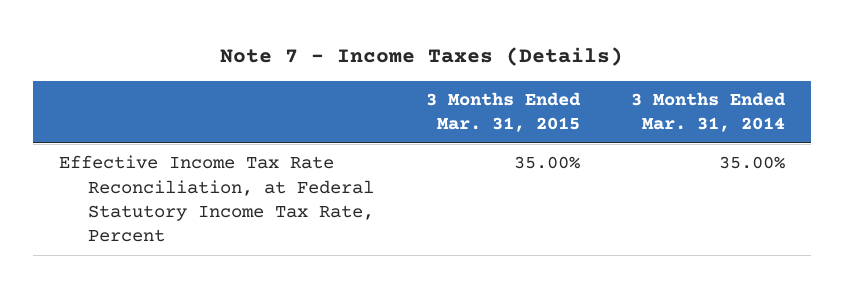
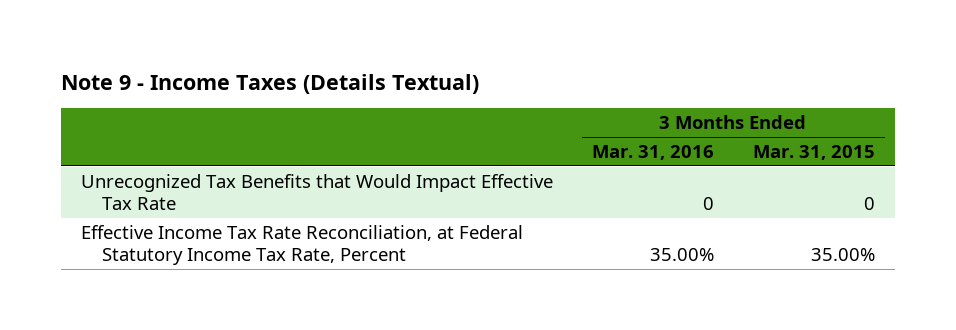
- Note 7 - Income Taxes (Details)
+ Note 9 - Income Taxes (Details Textual)
- | 3 Months Ended Mar. 31, 2015 | 3 Months Ended Mar. 31, 2014
+ | 3 Months Ended Mar. 31, 2016 | 3 Months Ended Mar. 31, 2015
+ Unrecognized Tax Benefits that Would Impact Effective Tax Rate | 0 | 0

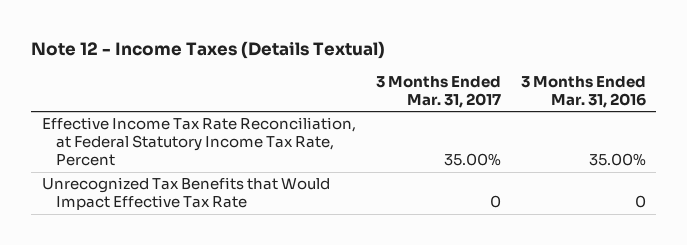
- Note 9 - Income Taxes (Details Textual)
+ Note 12 - Income Taxes (Details Textual)
- | 3 Months Ended Mar. 31, 2016 | 3 Months Ended Mar. 31, 2015
+ | 3 Months Ended Mar. 31, 2017 | 3 Months Ended Mar. 31, 2016
moved down: Unrecognized Tax Benefits that Would Impact Effective Tax Rate | 0 | 0

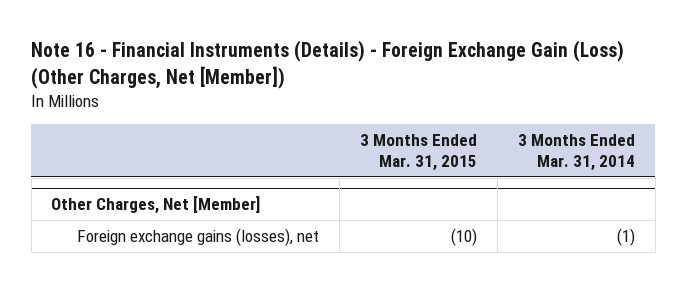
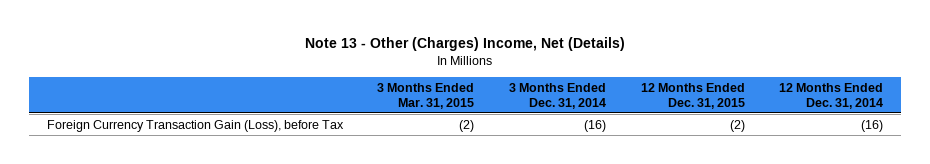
- Note 16 - Financial Instruments (Details) - Foreign Exchange Gain (Loss) (Other Charges, Net [Member])
+ Note 13 - Other (Charges) Income, Net (Details)
- | 3 Months Ended Mar. 31, 2015 | 3 Months Ended Mar. 31, 2014
+ | 3 Months Ended Mar. 31, 2015 | 3 Months Ended Dec. 31, 2014 | 12 Months Ended Dec. 31, 2015 | 12 Months Ended Dec. 31, 2014
- Other Charges, Net [Member]
- Foreign exchange gains (losses), net | (10) | (1)
+ Foreign Currency Transaction Gain (Loss), before Tax | (2) | (16) | (2) | (16)

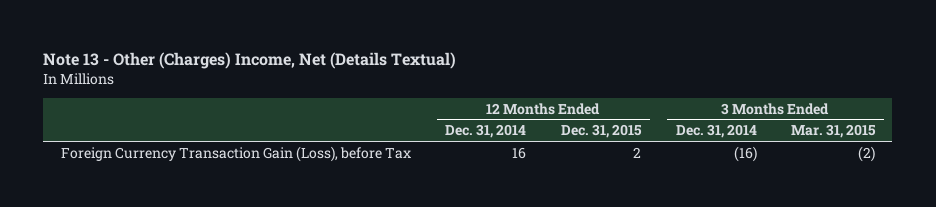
- Note 13 - Other (Charges) Income, Net (Details)
+ Note 13 - Other (Charges) Income, Net (Details Textual)
- | 3 Months Ended Mar. 31, 2015 | 3 Months Ended Dec. 31, 2014 | 12 Months Ended Dec. 31, 2015 | 12 Months Ended Dec. 31, 2014
+ | 12 Months Ended Dec. 31, 2014 | 12 Months Ended Dec. 31, 2015 | 3 Months Ended Dec. 31, 2014 | 3 Months Ended Mar. 31, 2015
- Foreign Currency Transaction Gain (Loss), before Tax | (2) | (16) | (2) | (16)
+ Foreign Currency Transaction Gain (Loss), before Tax | 16 | 2 | (16) | (2)

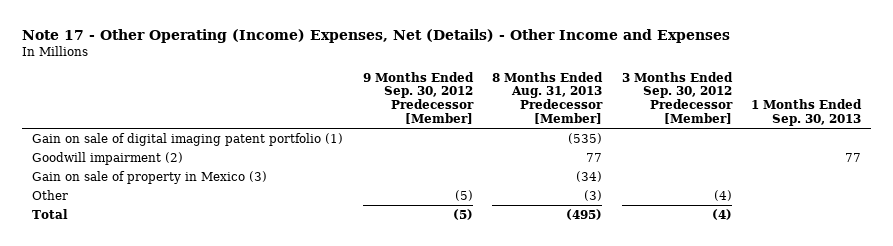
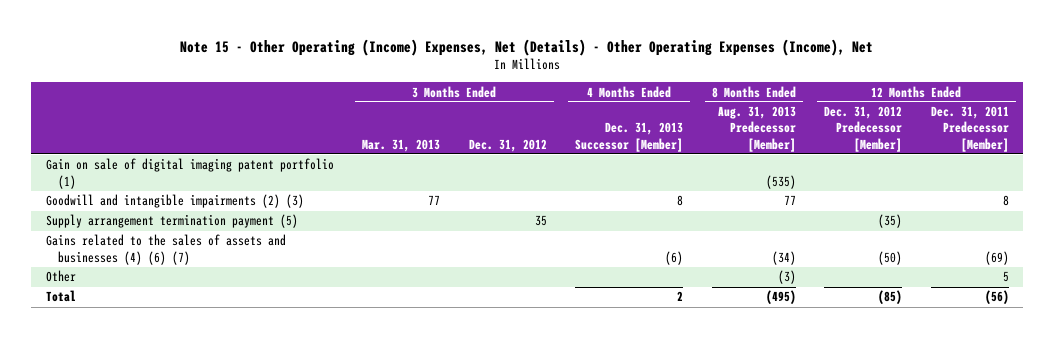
- Note 17 - Other Operating (Income) Expenses, Net (Details) - Other Income and Expenses
+ Note 15 - Other Operating (Income) Expenses, Net (Details) - Other Operating Expenses (Income), Net
- | 9 Months Ended Sep. 30, 2012 Predecessor [Member] | 8 Months Ended Aug. 31, 2013 Predecessor [Member] | 3 Months Ended Sep. 30, 2012 Predecessor [Member] | 1 Months Ended Sep. 30, 2013
+ | 3 Months Ended Mar. 31, 2013 | 3 Months Ended Dec. 31, 2012 | 4 Months Ended Dec. 31, 2013 Successor [Member] | 8 Months Ended Aug. 31, 2013 Predecessor [Member] | 12 Months Ended Dec. 31, 2012 Predecessor [Member] | 12 Months Ended Dec. 31, 2011 Predecessor [Member]
- Goodwill impairment (2) | | 77 | | 77
- Gain on sale of property in Mexico (3) | | (34) | |
+ Goodwill and intangible impairments (2) (3) | 77 | | 8 | 77 | | 8
+ Supply arrangement termination payment (5) | | 35 | | | (35) |
+ Gains related to the sales of assets and businesses (4) (6) (7) | | | (6) | (34) | (50) | (69)

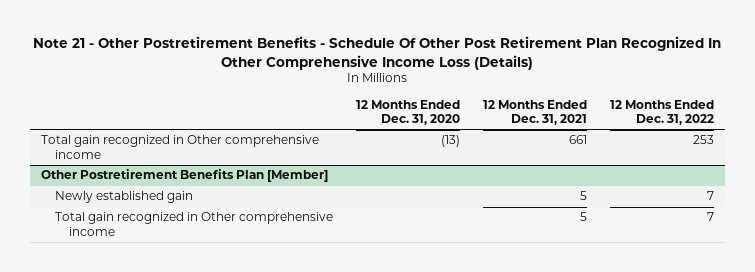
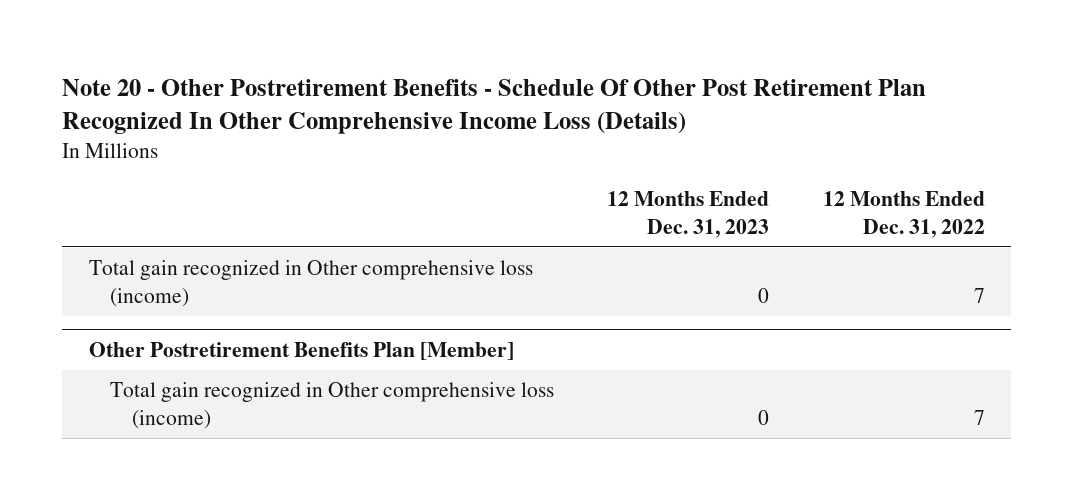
- Note 21 - Other Postretirement Benefits - Schedule Of Other Post Retirement Plan Recognized In Other Comprehensive Income Loss (Details)
+ Note 20 - Other Postretirement Benefits - Schedule Of Other Post Retirement Plan Recognized In Other Comprehensive Income Loss (Details)
- | 12 Months Ended Dec. 31, 2020 | 12 Months Ended Dec. 31, 2021 | 12 Months Ended Dec. 31, 2022
+ | 12 Months Ended Dec. 31, 2023 | 12 Months Ended Dec. 31, 2022
- Total gain recognized in Other comprehensive income | (13) | 661 | 253
+ Total gain recognized in Other comprehensive loss (income) | 0 | 7
@ Other Postretirement Benefits Plan [Member]
- Newly established gain | | 5 | 7
- Total gain recognized in Other comprehensive income | | 5 | 7
+ Total gain recognized in Other comprehensive loss (income) | 0 | 7

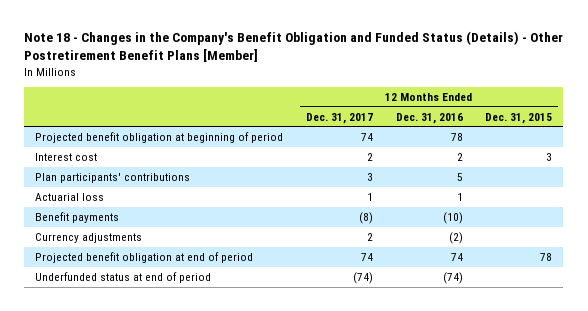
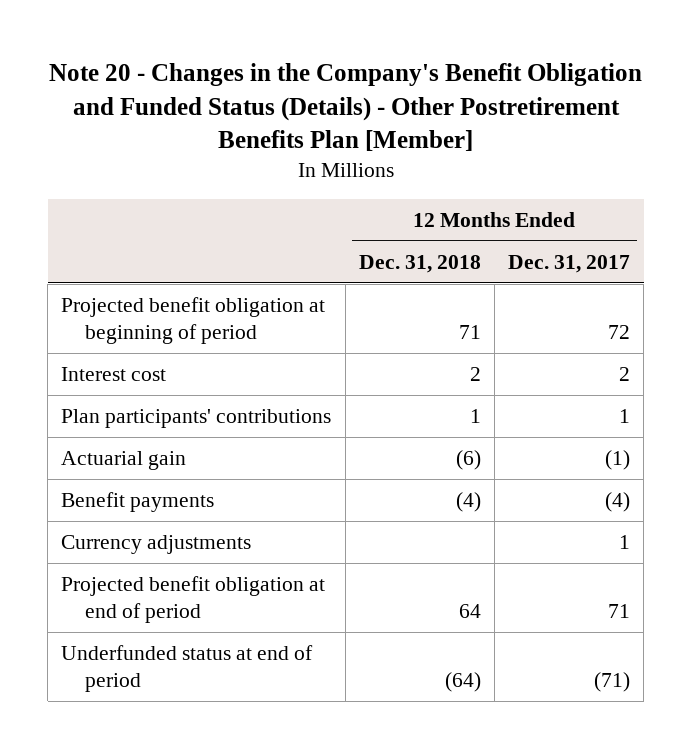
- Note 18 - Changes in the Company's Benefit Obligation and Funded Status (Details) - Other Postretirement Benefit Plans [Member]
+ Note 20 - Changes in the Company's Benefit Obligation and Funded Status (Details) - Other Postretirement Benefits Plan [Member]
- | 12 Months Ended Dec. 31, 2017 | 12 Months Ended Dec. 31, 2016 | 12 Months Ended Dec. 31, 2015
+ | 12 Months Ended Dec. 31, 2018 | 12 Months Ended Dec. 31, 2017
- Projected benefit obligation at beginning of period | 74 | 78 |
+ Projected benefit obligation at beginning of period | 71 | 72
- Plan participants' contributions | 3 | 5 |
- Actuarial loss | 1 | 1 |
- Benefit payments | (8) | (10) |
- Currency adjustments | 2 | (2) |
- Projected benefit obligation at end of period | 74 | 74 | 78
- Underfunded status at end of period | (74) | (74) |
+ Plan participants' contributions | 1 | 1
+ Actuarial gain | (6) | (1)
+ Benefit payments | (4) | (4)
+ Currency adjustments | | 1
+ Projected benefit obligation at end of period | 64 | 71
+ Underfunded status at end of period | (64) | (71)

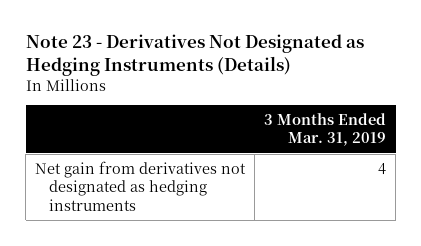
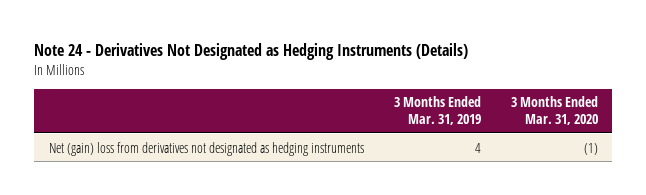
- Note 23 - Derivatives Not Designated as Hedging Instruments (Details)
+ Note 24 - Derivatives Not Designated as Hedging Instruments (Details)
- | 3 Months Ended Mar. 31, 2019
+ | 3 Months Ended Mar. 31, 2019 | 3 Months Ended Mar. 31, 2020
- Net gain from derivatives not designated as hedging instruments | 4
+ Net (gain) loss from derivatives not designated as hedging instruments | 4 | (1)

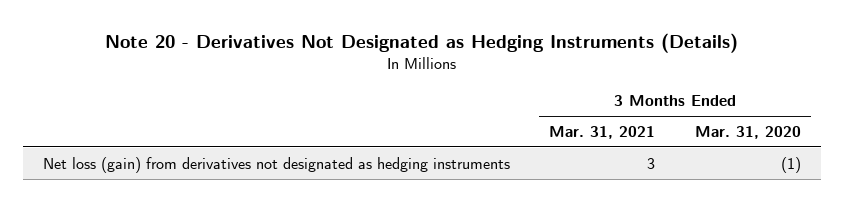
- Note 24 - Derivatives Not Designated as Hedging Instruments (Details)
+ Note 20 - Derivatives Not Designated as Hedging Instruments (Details)
- | 3 Months Ended Mar. 31, 2019 | 3 Months Ended Mar. 31, 2020
+ | 3 Months Ended Mar. 31, 2021 | 3 Months Ended Mar. 31, 2020
- Net (gain) loss from derivatives not designated as hedging instruments | 4 | (1)
+ Net loss (gain) from derivatives not designated as hedging instruments | 3 | (1)

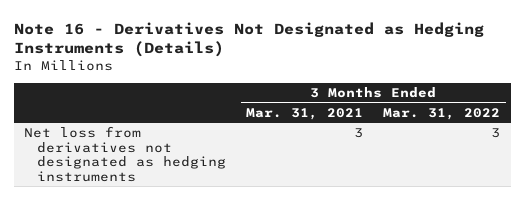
- Note 20 - Derivatives Not Designated as Hedging Instruments (Details)
+ Note 16 - Derivatives Not Designated as Hedging Instruments (Details)
- | 3 Months Ended Mar. 31, 2021 | 3 Months Ended Mar. 31, 2020
+ | 3 Months Ended Mar. 31, 2021 | 3 Months Ended Mar. 31, 2022
- Net loss (gain) from derivatives not designated as hedging instruments | 3 | (1)
+ Net loss from derivatives not designated as hedging instruments | 3 | 3

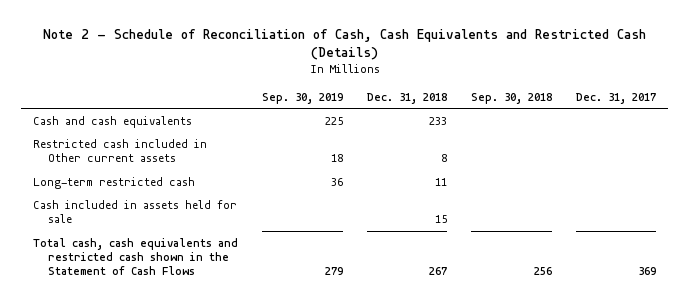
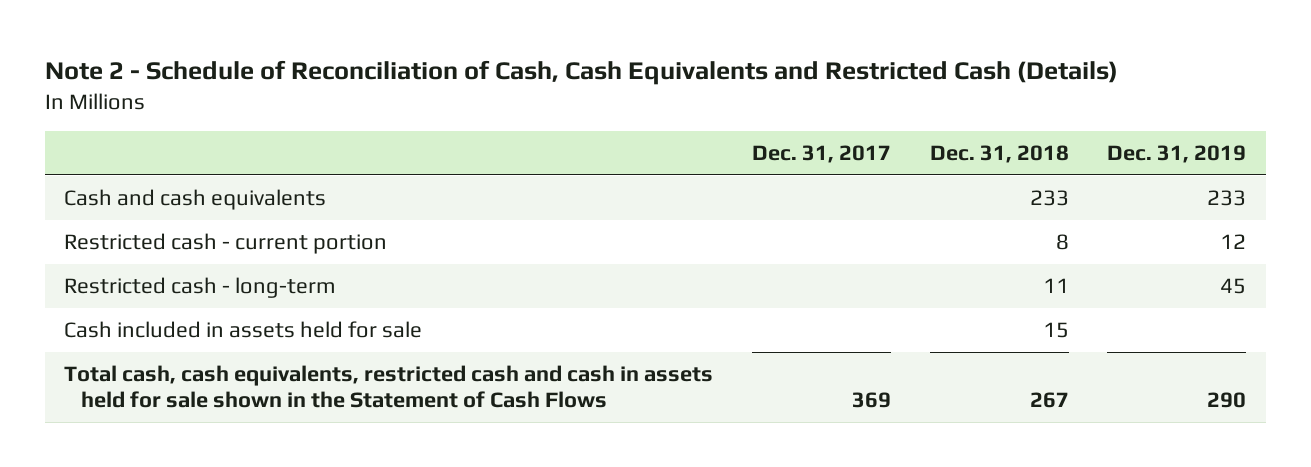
- | Sep. 30, 2019 | Dec. 31, 2018 | Sep. 30, 2018 | Dec. 31, 2017
+ | Dec. 31, 2017 | Dec. 31, 2018 | Dec. 31, 2019
- Restricted cash included in Other current assets | 18 | 8 | |
- Long-term restricted cash | 36 | 11 | |
+ Restricted cash - current portion | | 8 | 12
+ Restricted cash - long-term | | 11 | 45
- Total cash, cash equivalents and restricted cash shown in the Statement of Cash Flows | 279 | 267 | 256 | 369
+ Total cash, cash equivalents, restricted cash and cash in assets held for sale shown in the Statement of Cash Flows | 369 | 267 | 290

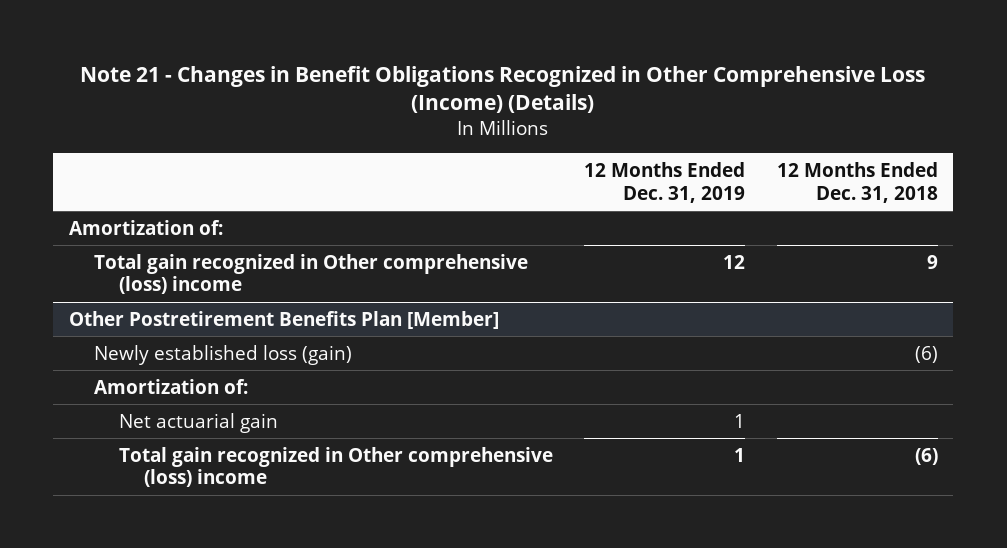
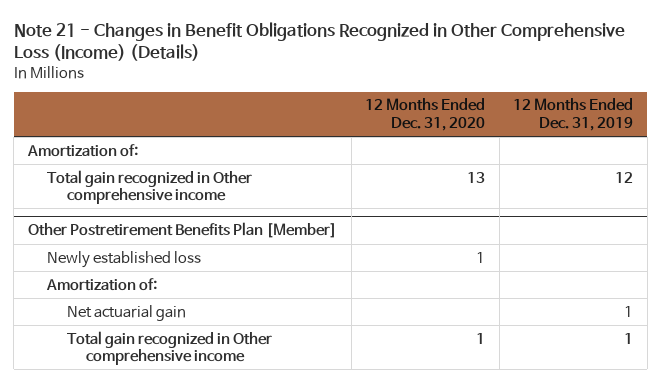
- | 12 Months Ended Dec. 31, 2019 | 12 Months Ended Dec. 31, 2018
+ | 12 Months Ended Dec. 31, 2020 | 12 Months Ended Dec. 31, 2019
- Total gain recognized in Other comprehensive (loss) income | 12 | 9
+ Total gain recognized in Other comprehensive income | 13 | 12
@ Other Postretirement Benefits Plan [Member]
- Newly established loss (gain) | | (6)
+ Newly established loss | 1 |
- Total gain recognized in Other comprehensive (loss) income | 1 | (6)
+ Total gain recognized in Other comprehensive income | 1 | 1

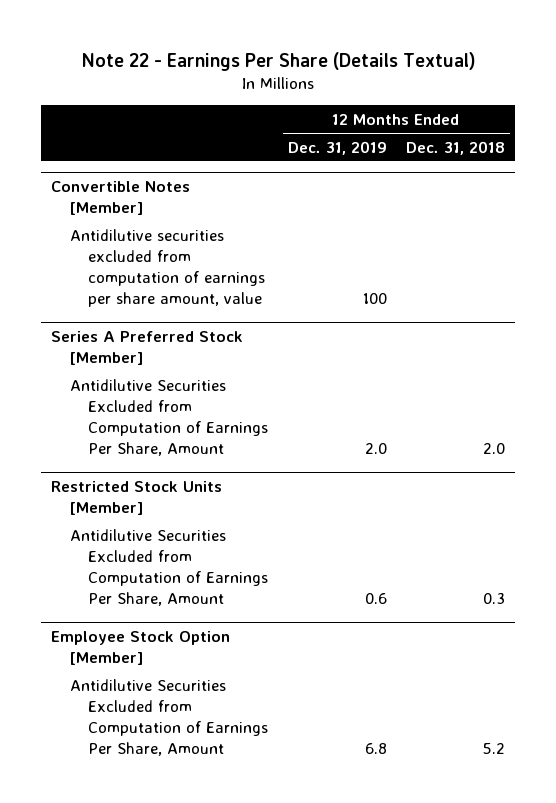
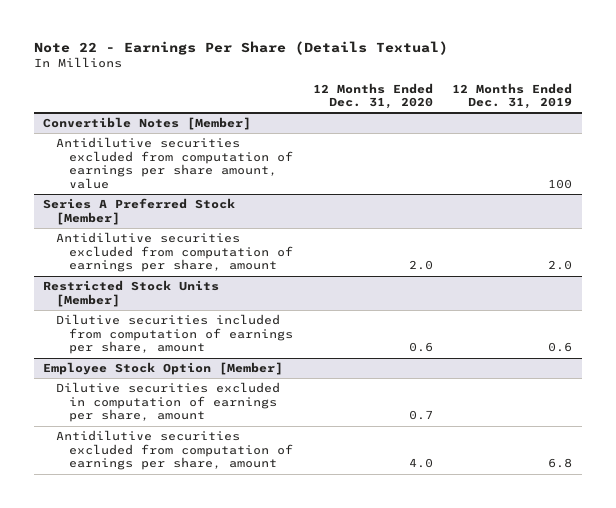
- | 12 Months Ended Dec. 31, 2019 | 12 Months Ended Dec. 31, 2018
+ | 12 Months Ended Dec. 31, 2020 | 12 Months Ended Dec. 31, 2019
@ Series A Preferred Stock [Member]
- Antidilutive Securities Excluded from Computation of Earnings Per Share, Amount | 2.0 | 2.0
+ Antidilutive securities excluded from computation of earnings per share, amount | 2.0 | 2.0
@ Restricted Stock Units [Member]
- Antidilutive Securities Excluded from Computation of Earnings Per Share, Amount | 0.6 | 0.3
+ Dilutive securities included from computation of earnings per share, amount | 0.6 | 0.6
@ Employee Stock Option [Member]
- Antidilutive Securities Excluded from Computation of Earnings Per Share, Amount | 6.8 | 5.2
+ Dilutive securities excluded in computation of earnings per share, amount | 0.7 |
+ Antidilutive securities excluded from computation of earnings per share, amount | 4.0 | 6.8

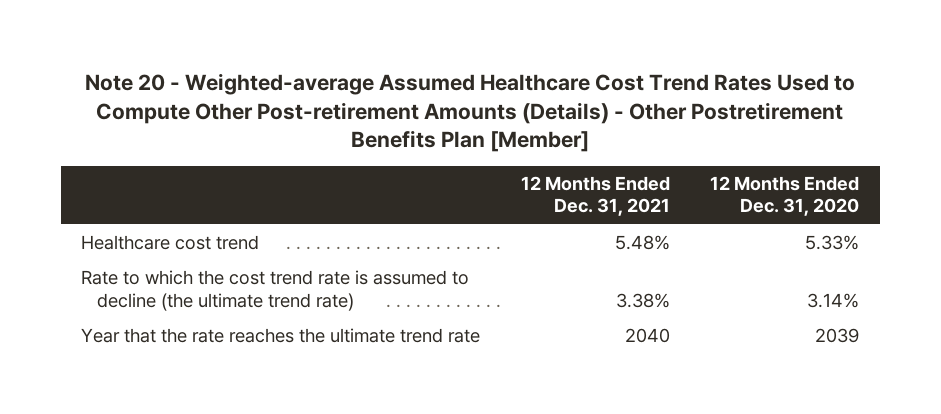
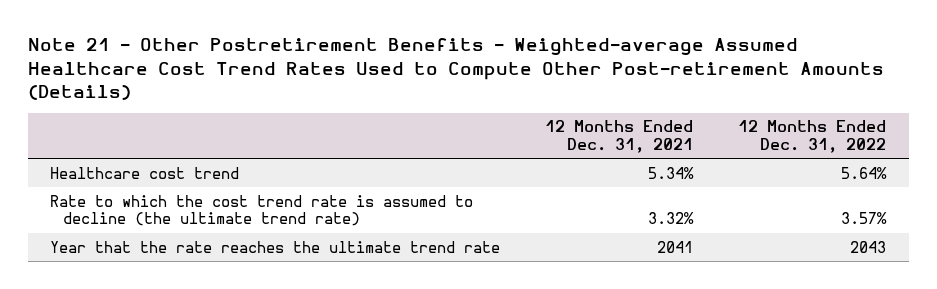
- Note 20 - Weighted-average Assumed Healthcare Cost Trend Rates Used to Compute Other Post-retirement Amounts (Details) - Other Postretirement Benefits Plan [Member]
+ Note 21 - Other Postretirement Benefits - Weighted-average Assumed Healthcare Cost Trend Rates Used to Compute Other Post-retirement Amounts (Details)
- | 12 Months Ended Dec. 31, 2021 | 12 Months Ended Dec. 31, 2020
+ | 12 Months Ended Dec. 31, 2021 | 12 Months Ended Dec. 31, 2022
- Healthcare cost trend | 5.48% | 5.33%
- Rate to which the cost trend rate is assumed to decline (the ultimate trend rate) | 3.38% | 3.14%
- Year that the rate reaches the ultimate trend rate | 2040 | 2039
+ Healthcare cost trend | 5.34% | 5.64%
+ Rate to which the cost trend rate is assumed to decline (the ultimate trend rate) | 3.32% | 3.57%
+ Year that the rate reaches the ultimate trend rate | 2041 | 2043

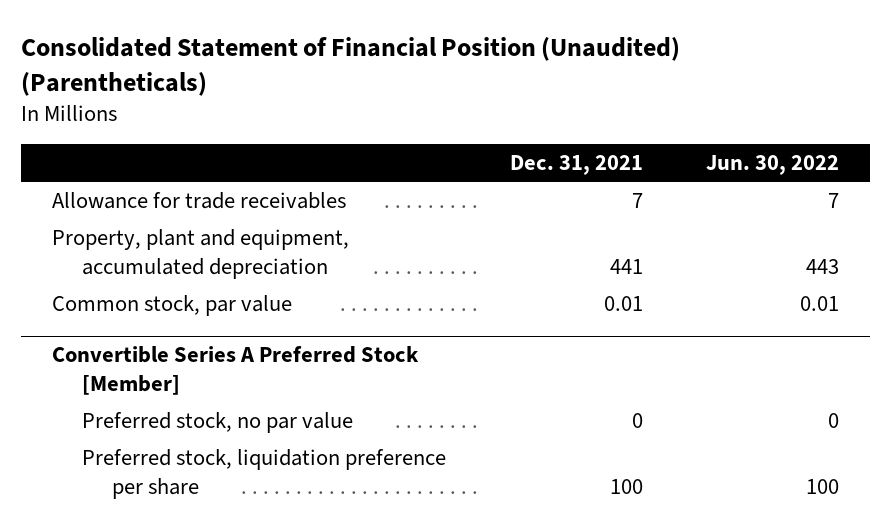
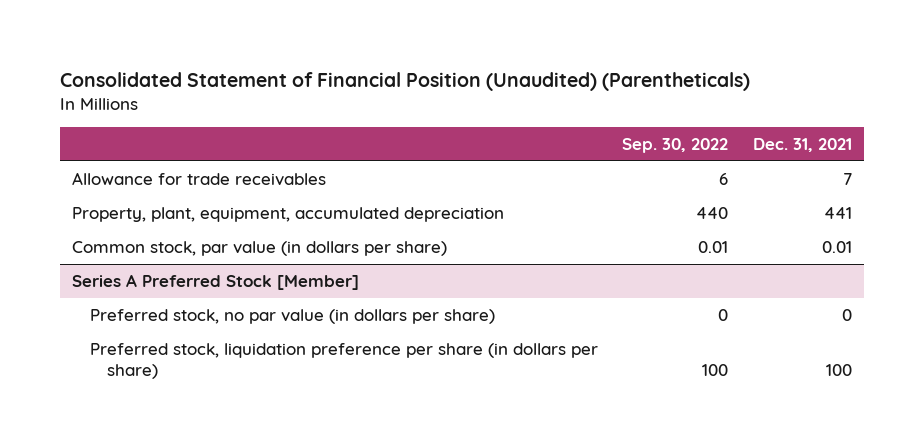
- | Dec. 31, 2021 | Jun. 30, 2022
+ | Sep. 30, 2022 | Dec. 31, 2021
- Property, plant and equipment, accumulated depreciation | 441 | 443
- Common stock, par value | 0.01 | 0.01
- Convertible Series A Preferred Stock [Member]
- Preferred stock, no par value | 0 | 0
- Preferred stock, liquidation preference per share | 100 | 100
+ Property, plant, equipment, accumulated depreciation | 440 | 441
+ Common stock, par value (in dollars per share) | 0.01 | 0.01
+ Series A Preferred Stock [Member]
+ Preferred stock, no par value (in dollars per share) | 0 | 0
+ Preferred stock, liquidation preference per share (in dollars per share) | 100 | 100

